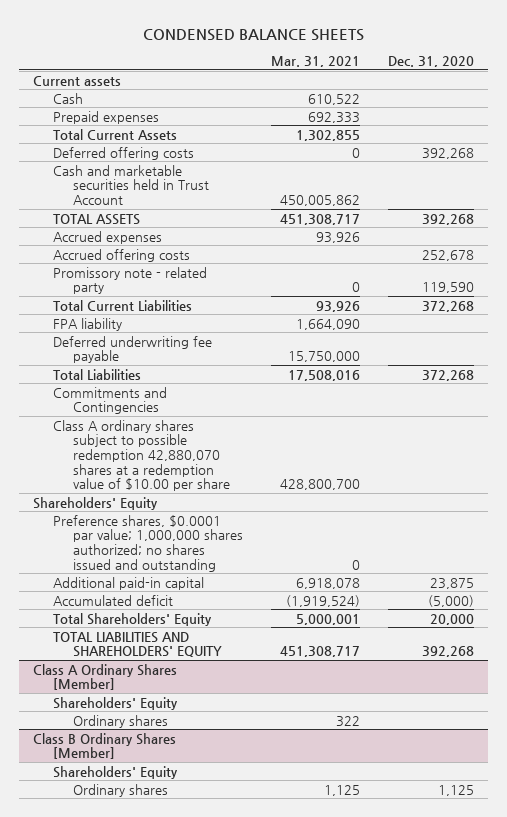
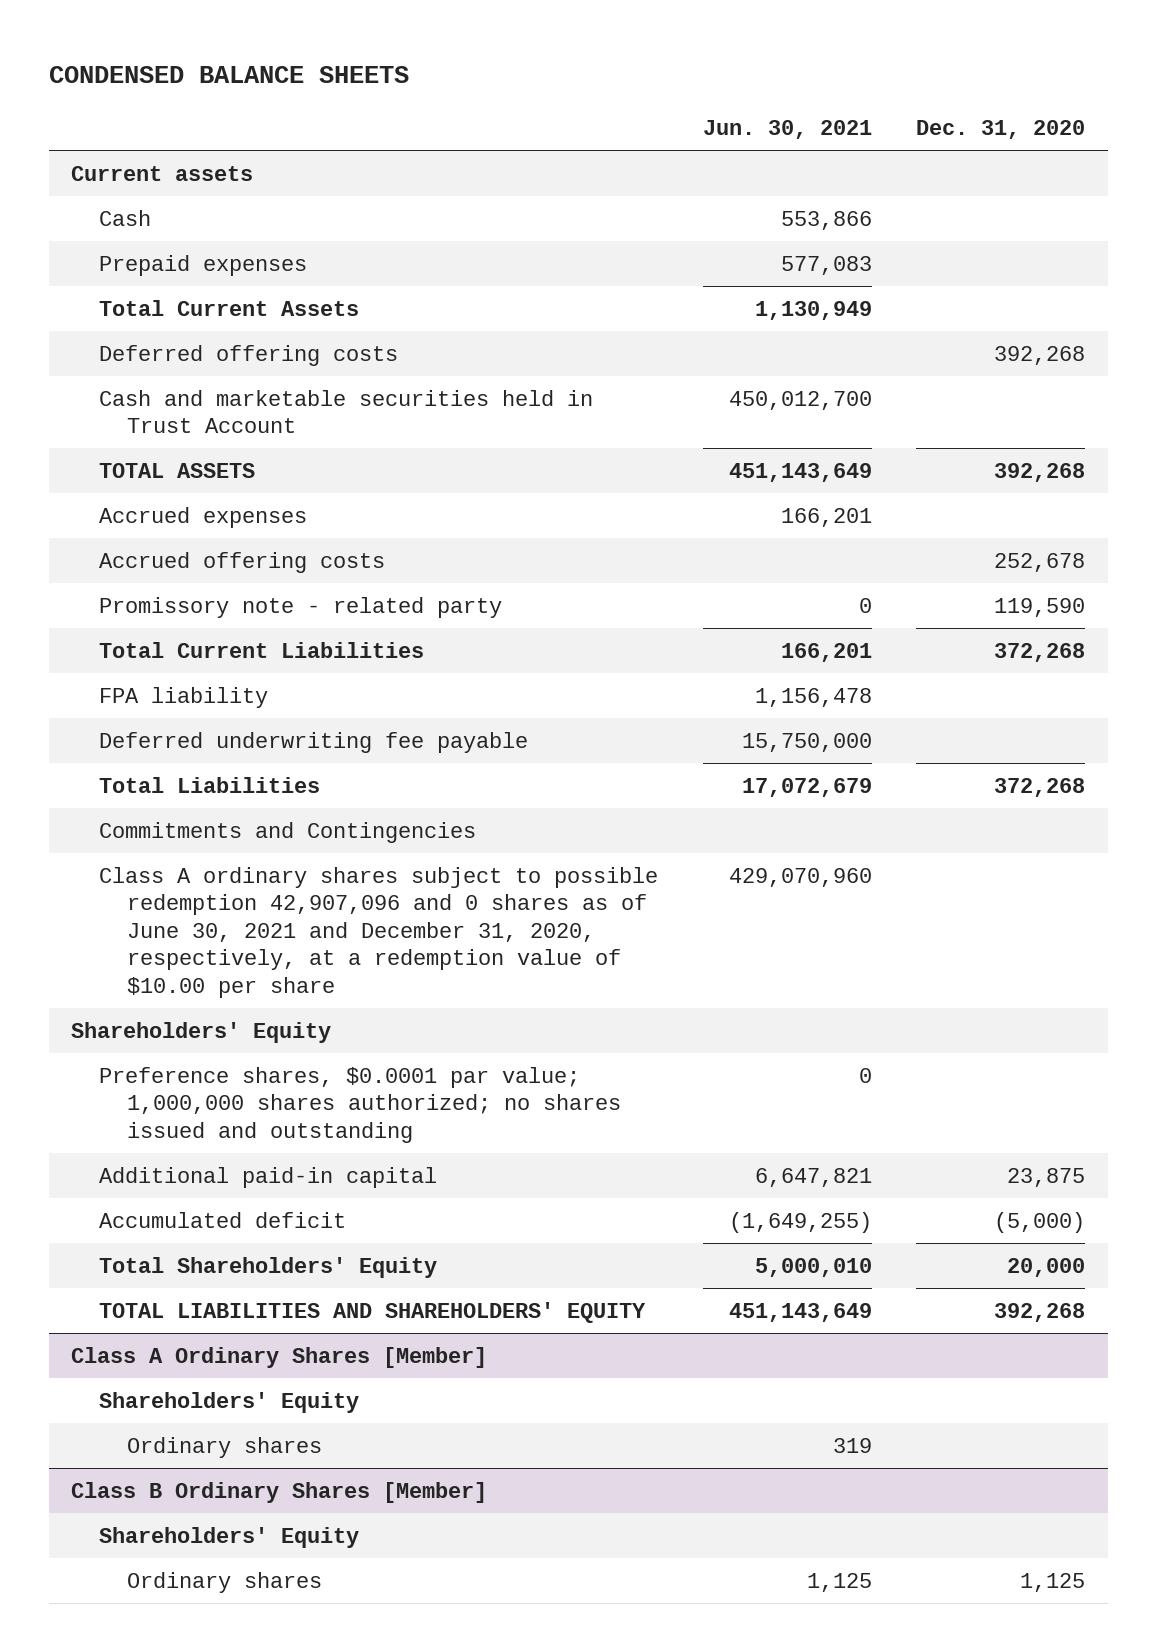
- | Mar. 31, 2021 | Dec. 31, 2020
+ | Jun. 30, 2021 | Dec. 31, 2020
- Class A ordinary shares subject to possible redemption 42,880,070 shares at a redemption value of $10.00 per share | 428,800,700 |
+ Class A ordinary shares subject to possible redemption 42,907,096 and 0 shares as of June 30, 2021 and December 31, 2020, respectively, at a redemption value of $10.00 per share | 429,070,960 |

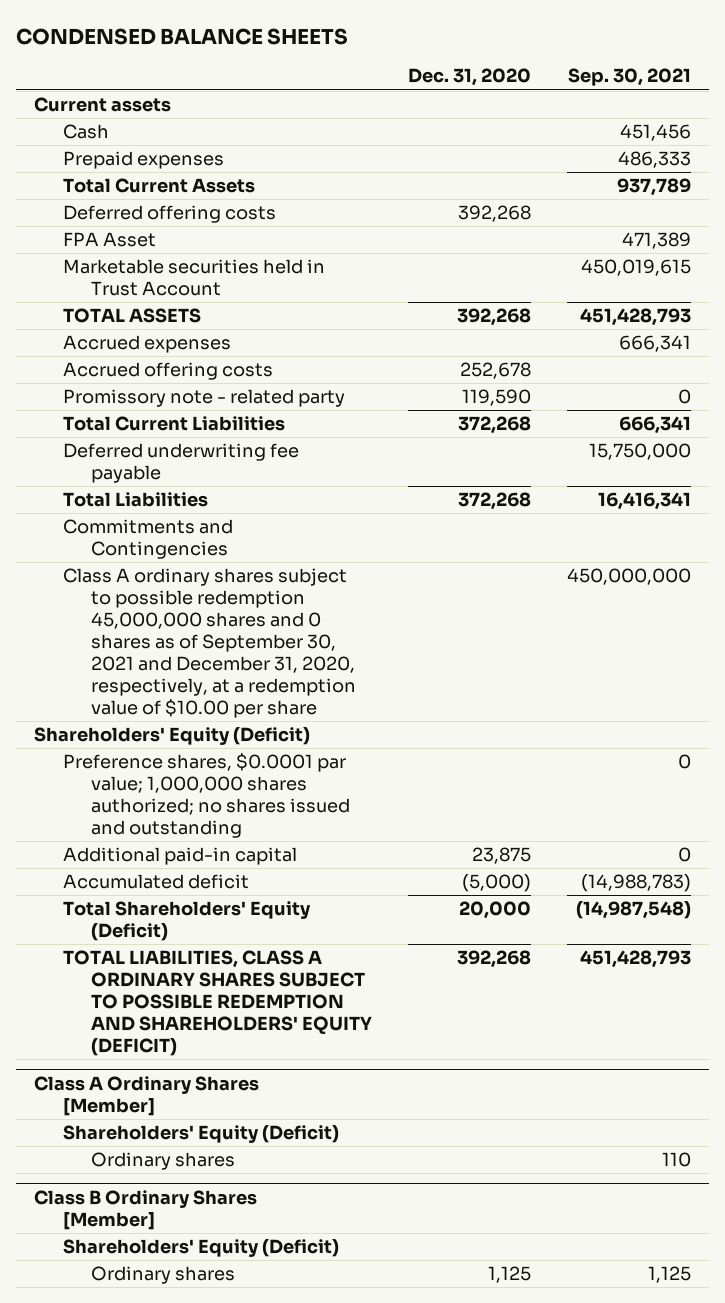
- | Jun. 30, 2021 | Dec. 31, 2020
+ | Dec. 31, 2020 | Sep. 30, 2021
- Cash and marketable securities held in Trust Account | 450,012,700 |
+ FPA Asset | | 471,389
+ Marketable securities held in Trust Account | | 450,019,615
- FPA liability | 1,156,478 |
- Class A ordinary shares subject to possible redemption 42,907,096 and 0 shares as of June 30, 2021 and December 31, 2020, respectively, at a redemption value of $10.00 per share | 429,070,960 |
- Shareholders' Equity
+ Class A ordinary shares subject to possible redemption 45,000,000 shares and 0 shares as of September 30, 2021 and December 31, 2020, respectively, at a redemption value of $10.00 per share | | 450,000,000
+ Shareholders' Equity (Deficit)
- Total Shareholders' Equity | 5,000,010 | 20,000
- TOTAL LIABILITIES AND SHAREHOLDERS' EQUITY | 451,143,649 | 392,268
+ Total Shareholders' Equity (Deficit) | 20,000 | (14,987,548)
+ TOTAL LIABILITIES, CLASS A ORDINARY SHARES SUBJECT TO POSSIBLE REDEMPTION AND SHAREHOLDERS' EQUITY (DEFICIT) | 392,268 | 451,428,793
@ Class A Ordinary Shares [Member]
- Shareholders' Equity
+ Shareholders' Equity (Deficit)
@ Class B Ordinary Shares [Member]
- Shareholders' Equity
+ Shareholders' Equity (Deficit)

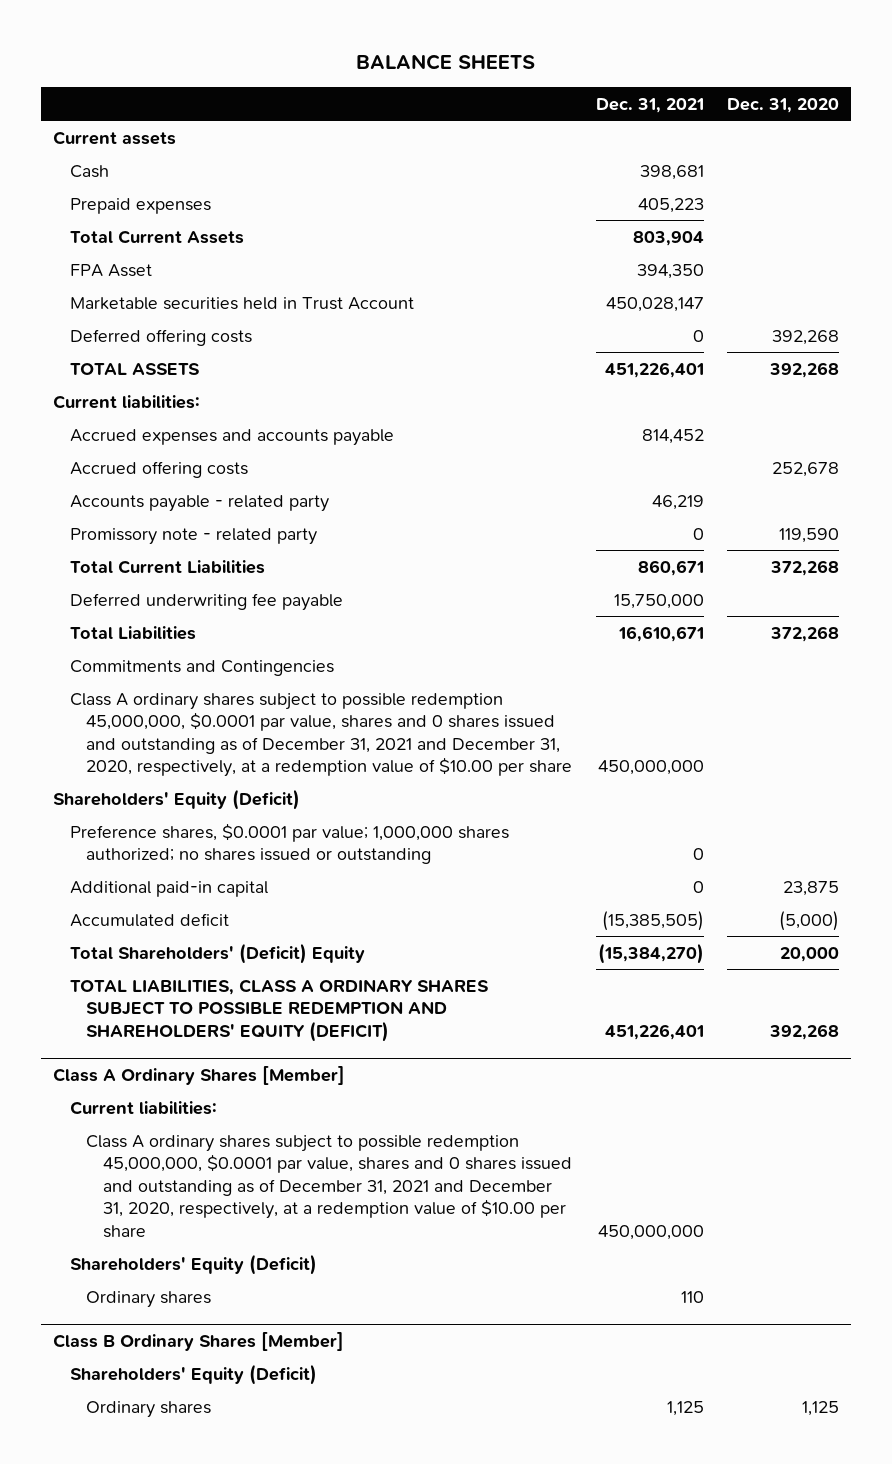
- CONDENSED BALANCE SHEETS
+ BALANCE SHEETS
- | Dec. 31, 2020 | Sep. 30, 2021
+ | Dec. 31, 2021 | Dec. 31, 2020
moved down: Deferred offering costs | 0 | 392,268
- Accrued expenses | | 666,341
+ Current liabilities:
+ Accrued expenses and accounts payable | 814,452 |
+ Accounts payable - related party | 46,219 |
- Class A ordinary shares subject to possible redemption 45,000,000 shares and 0 shares as of September 30, 2021 and December 31, 2020, respectively, at a redemption value of $10.00 per share | | 450,000,000
+ Class A ordinary shares subject to possible redemption 45,000,000, $0.0001 par value, shares and 0 shares issued and outstanding as of December 31, 2021 and December 31, 2020, respectively, at a redemption value of $10.00 per share | 450,000,000 |
- Preference shares, $0.0001 par value; 1,000,000 shares authorized; no shares issued and outstanding | | 0
+ Preference shares, $0.0001 par value; 1,000,000 shares authorized; no shares issued or outstanding | 0 |
- Total Shareholders' Equity (Deficit) | 20,000 | (14,987,548)
+ Total Shareholders' (Deficit) Equity | (15,384,270) | 20,000
@ Class A Ordinary Shares [Member]
+ Current liabilities:
+ Class A ordinary shares subject to possible redemption 45,000,000, $0.0001 par value, shares and 0 shares issued and outstanding as of December 31, 2021 and December 31, 2020, respectively, at a redemption value of $10.00 per share | 450,000,000 |

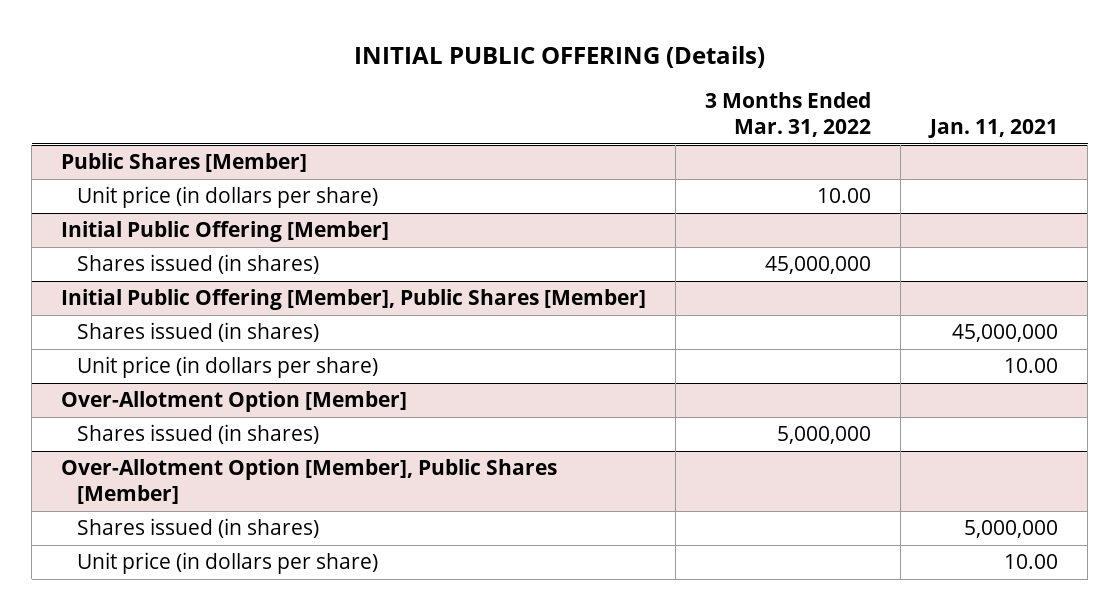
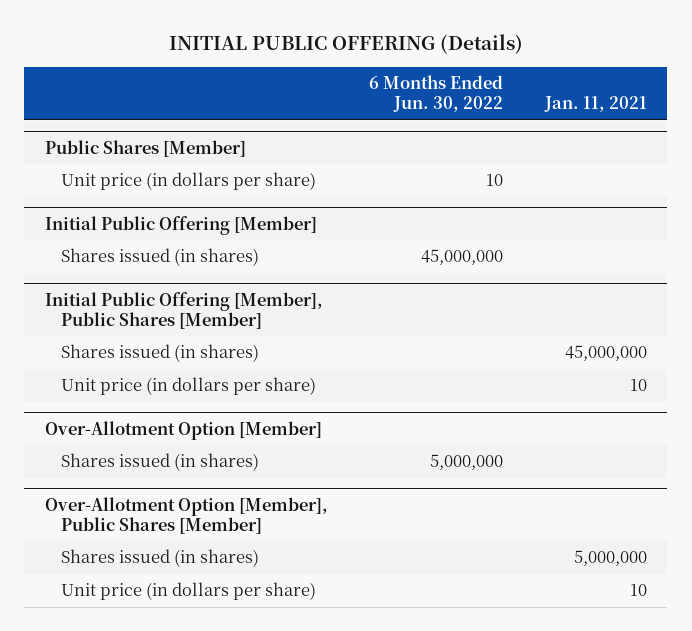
- | 3 Months Ended Mar. 31, 2022 | Jan. 11, 2021
+ | 6 Months Ended Jun. 30, 2022 | Jan. 11, 2021
@ Initial Public Offering [Member], Public Shares [Member]
- Unit price (in dollars per share) | | 10.00
+ Unit price (in dollars per share) | | 10
@ Over-Allotment Option [Member], Public Shares [Member]
- Unit price (in dollars per share) | | 10.00
+ Unit price (in dollars per share) | | 10

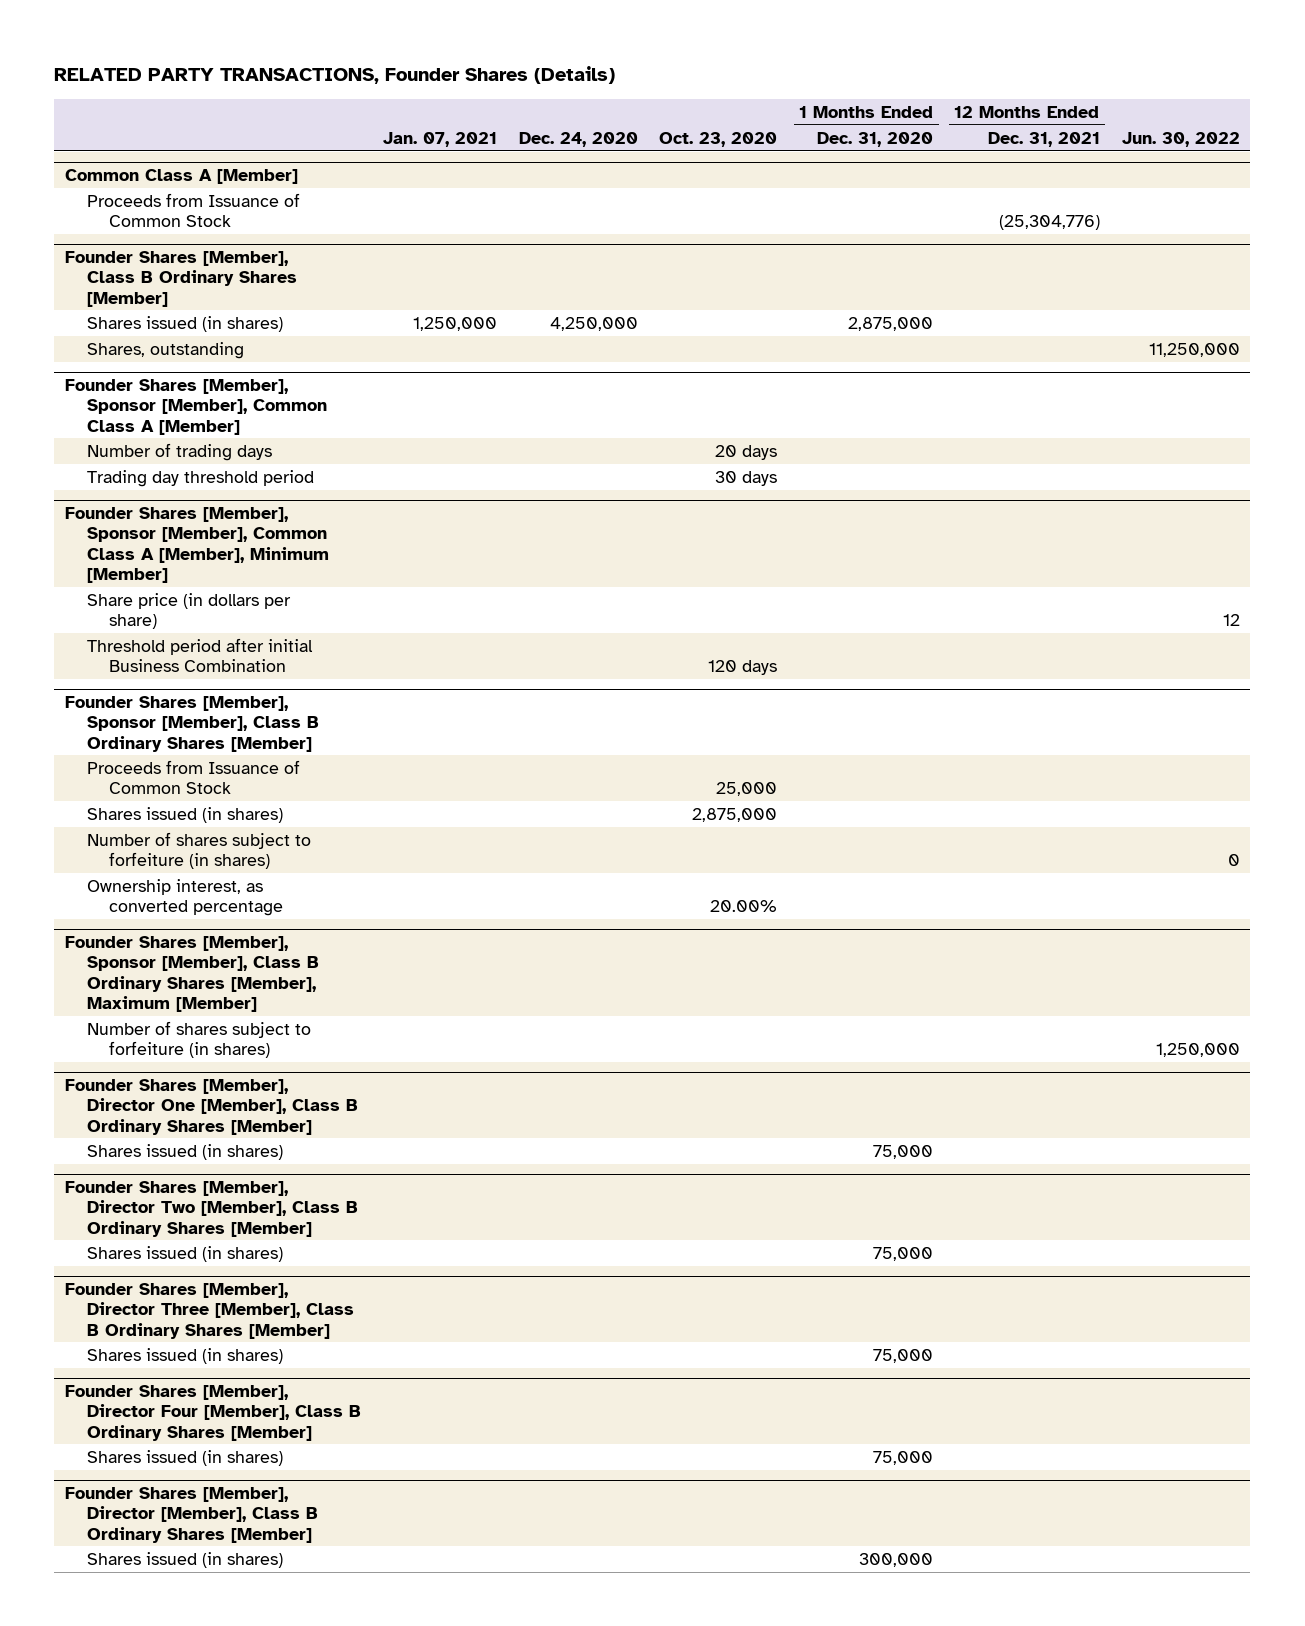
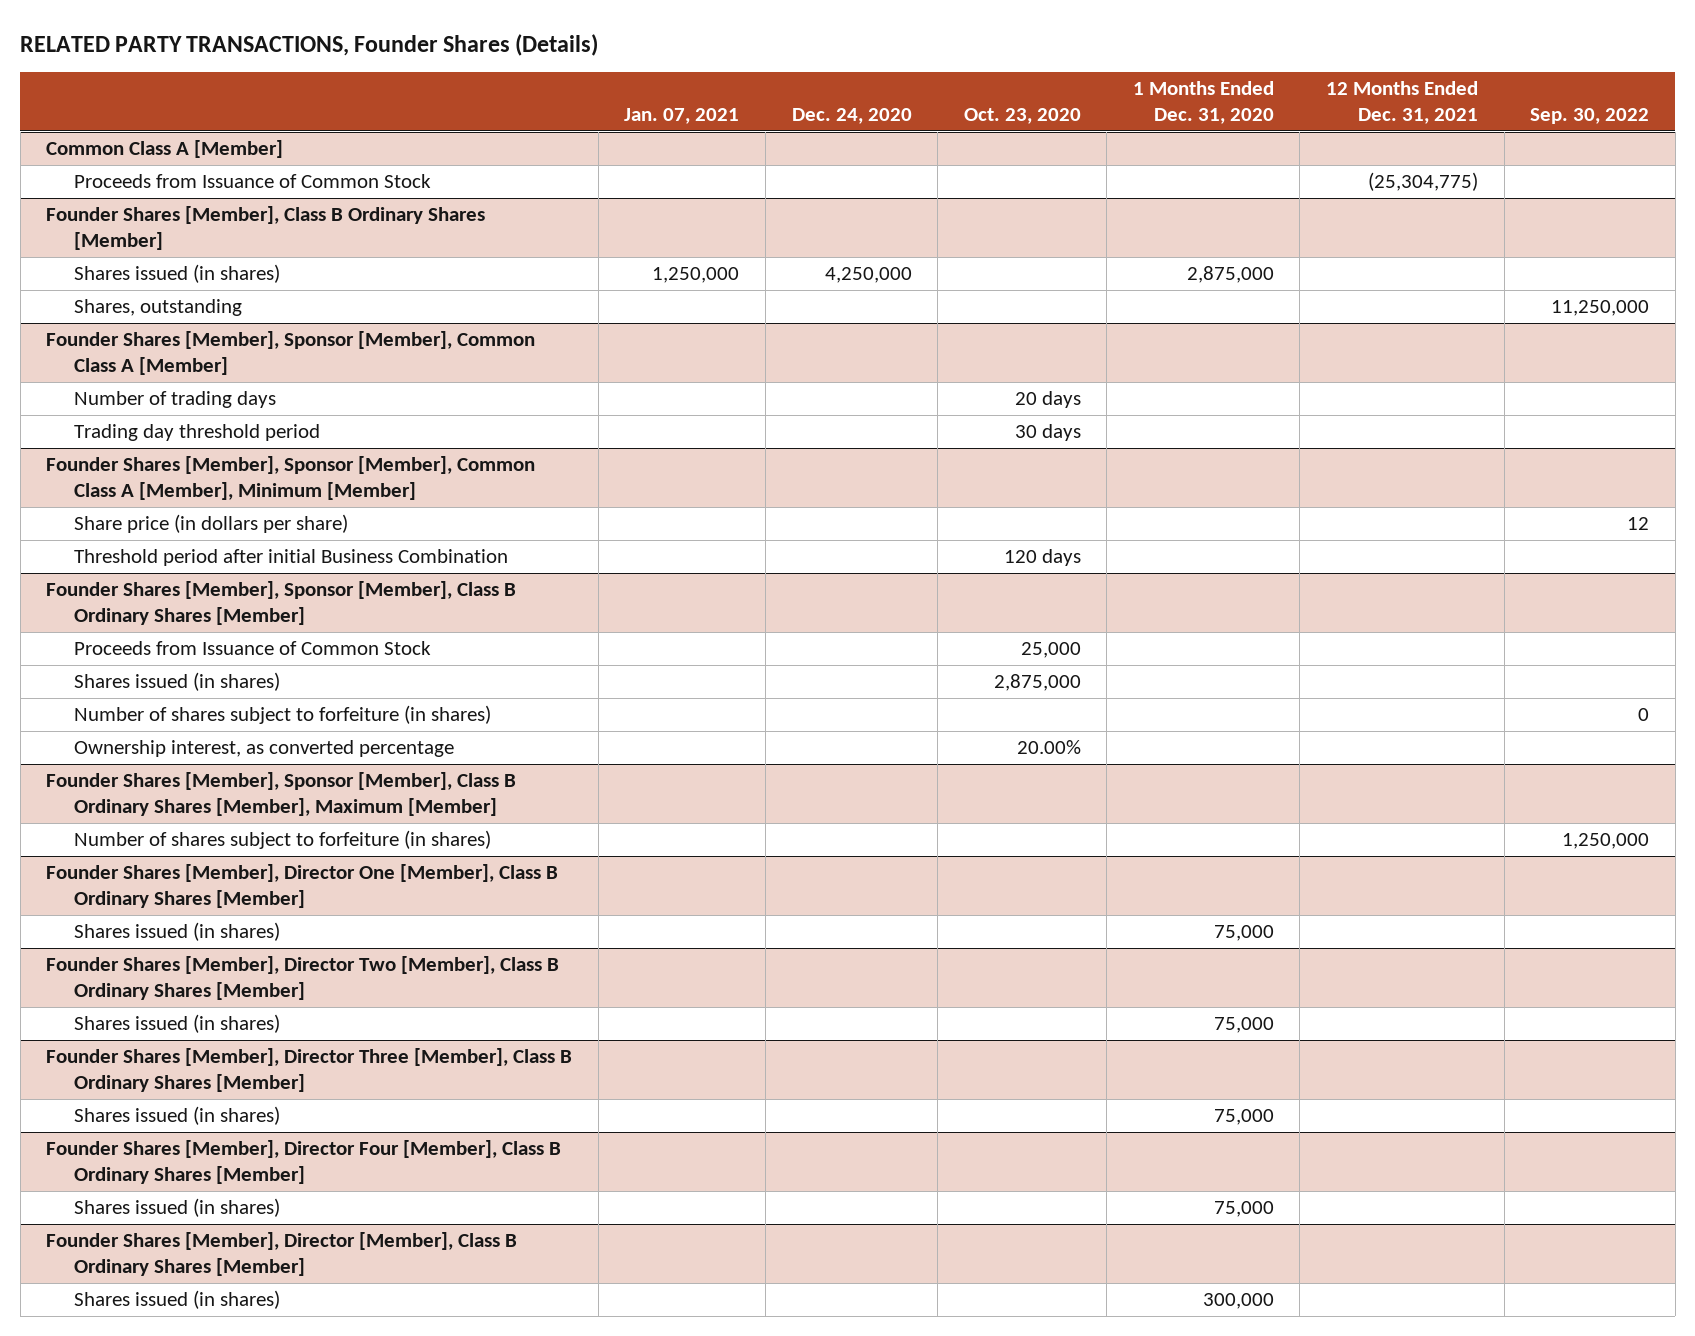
- | Jan. 07, 2021 | Dec. 24, 2020 | Oct. 23, 2020 | 1 Months Ended Dec. 31, 2020 | 12 Months Ended Dec. 31, 2021 | Jun. 30, 2022
+ | Jan. 07, 2021 | Dec. 24, 2020 | Oct. 23, 2020 | 1 Months Ended Dec. 31, 2020 | 12 Months Ended Dec. 31, 2021 | Sep. 30, 2022
@ Common Class A [Member]
- Proceeds from Issuance of Common Stock | | | | | (25,304,776) |
+ Proceeds from Issuance of Common Stock | | | | | (25,304,775) |

